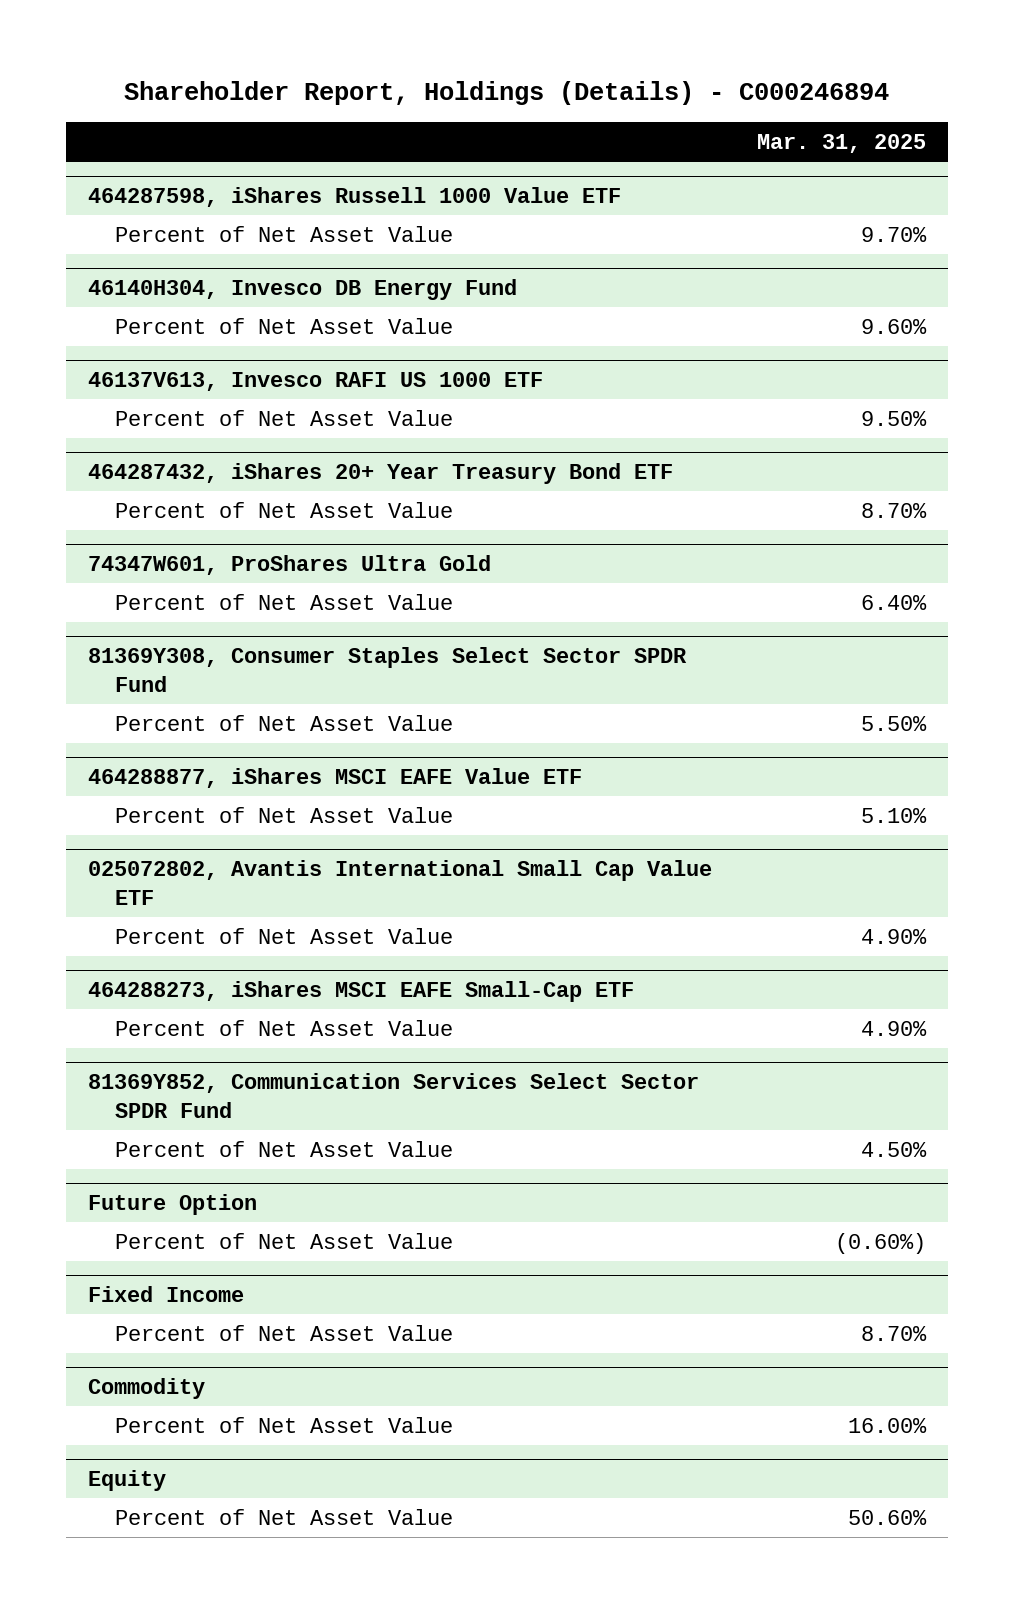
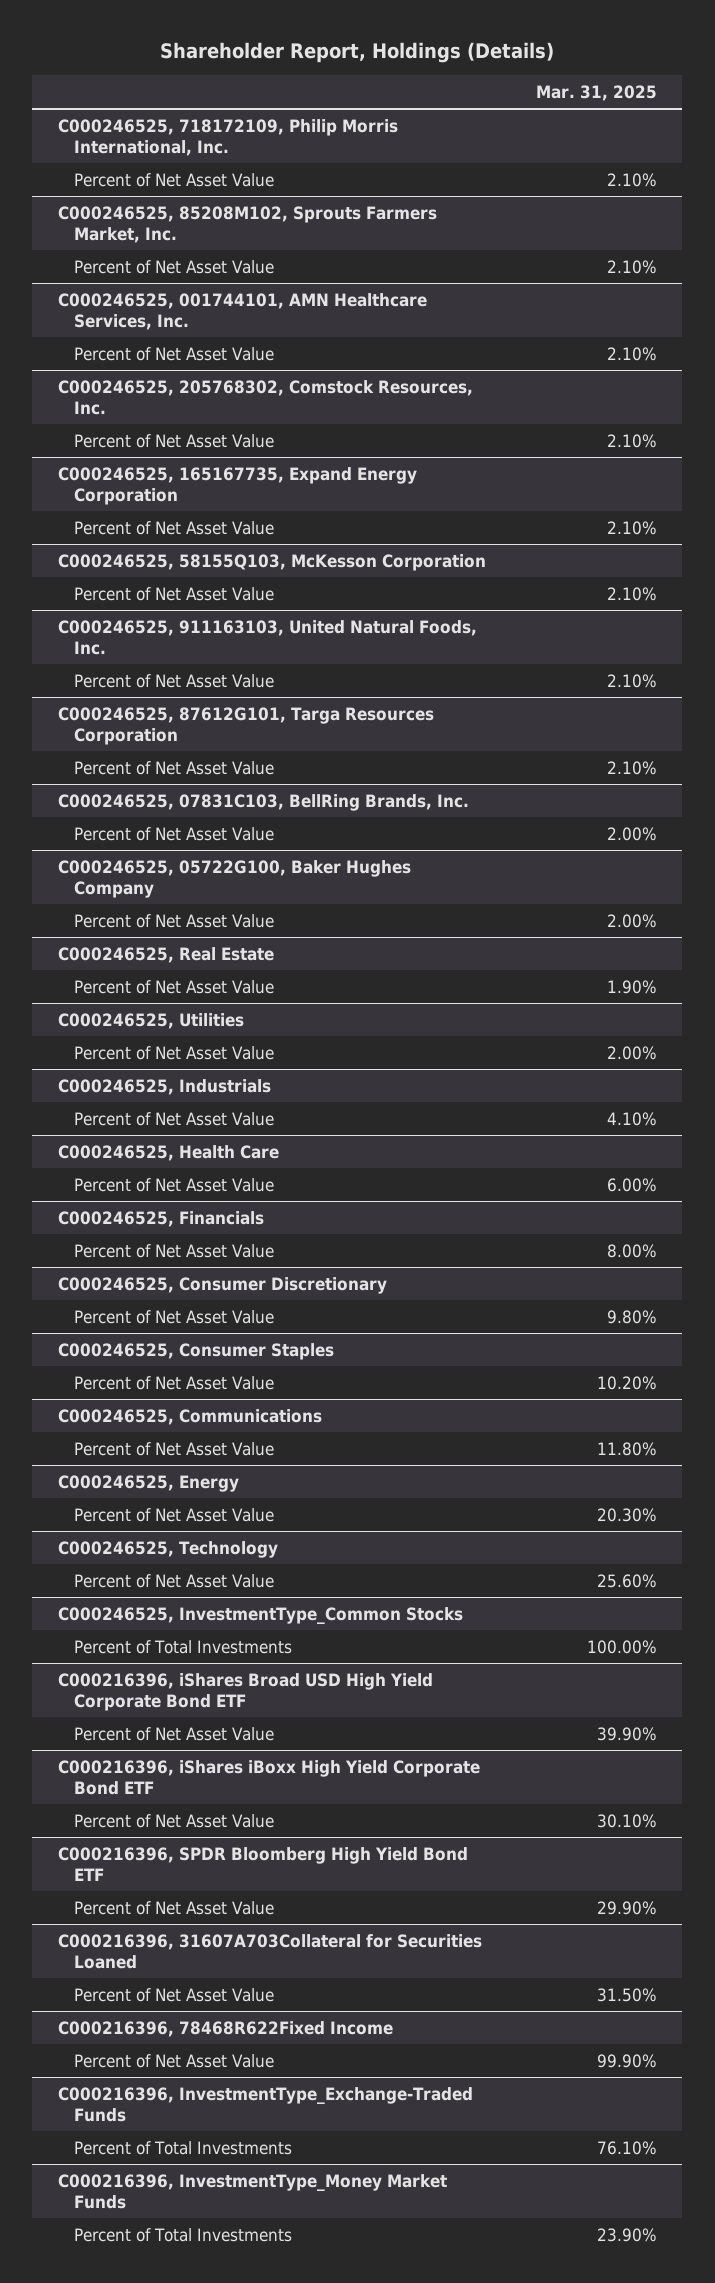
- Shareholder Report, Holdings (Details) - C000246894
+ Shareholder Report, Holdings (Details)
- 464287598, iShares Russell 1000 Value ETF
- Percent of Net Asset Value | 9.70%
- 46140H304, Invesco DB Energy Fund
- Percent of Net Asset Value | 9.60%
- 46137V613, Invesco RAFI US 1000 ETF
- Percent of Net Asset Value | 9.50%
- 464287432, iShares 20+ Year Treasury Bond ETF
- Percent of Net Asset Value | 8.70%
- 74347W601, ProShares Ultra Gold
- Percent of Net Asset Value | 6.40%
- 81369Y308, Consumer Staples Select Sector SPDR Fund
- Percent of Net Asset Value | 5.50%
- 464288877, iShares MSCI EAFE Value ETF
- Percent of Net Asset Value | 5.10%
- 025072802, Avantis International Small Cap Value ETF
- Percent of Net Asset Value | 4.90%
- 464288273, iShares MSCI EAFE Small-Cap ETF
- Percent of Net Asset Value | 4.90%
- 81369Y852, Communication Services Select Sector SPDR Fund
- Percent of Net Asset Value | 4.50%
- Future Option
- Percent of Net Asset Value | (0.60%)
- Fixed Income
- Percent of Net Asset Value | 8.70%
- Commodity
- Percent of Net Asset Value | 16.00%
- Equity
- Percent of Net Asset Value | 50.60%
+ C000246525, 718172109, Philip Morris International, Inc.
+ Percent of Net Asset Value | 2.10%
+ C000246525, 85208M102, Sprouts Farmers Market, Inc.
+ Percent of Net Asset Value | 2.10%
+ C000246525, 001744101, AMN Healthcare Services, Inc.
+ Percent of Net Asset Value | 2.10%
+ C000246525, 205768302, Comstock Resources, Inc.
+ Percent of Net Asset Value | 2.10%
+ C000246525, 165167735, Expand Energy Corporation
+ Percent of Net Asset Value | 2.10%
+ C000246525, 58155Q103, McKesson Corporation
+ Percent of Net Asset Value | 2.10%
+ C000246525, 911163103, United Natural Foods, Inc.
+ Percent of Net Asset Value | 2.10%
+ C000246525, 87612G101, Targa Resources Corporation
+ Percent of Net Asset Value | 2.10%
+ C000246525, 07831C103, BellRing Brands, Inc.
+ Percent of Net Asset Value | 2.00%
+ C000246525, 05722G100, Baker Hughes Company
+ Percent of Net Asset Value | 2.00%
+ C000246525, Real Estate
+ Percent of Net Asset Value | 1.90%
+ C000246525, Utilities
+ Percent of Net Asset Value | 2.00%
+ C000246525, Industrials
+ Percent of Net Asset Value | 4.10%
+ C000246525, Health Care
+ Percent of Net Asset Value | 6.00%
+ C000246525, Financials
+ Percent of Net Asset Value | 8.00%
+ C000246525, Consumer Discretionary
+ Percent of Net Asset Value | 9.80%
+ C000246525, Consumer Staples
+ Percent of Net Asset Value | 10.20%
+ C000246525, Communications
+ Percent of Net Asset Value | 11.80%
+ C000246525, Energy
+ Percent of Net Asset Value | 20.30%
+ C000246525, Technology
+ Percent of Net Asset Value | 25.60%
+ C000246525, InvestmentType_Common Stocks
+ Percent of Total Investments | 100.00%
+ C000216396, iShares Broad USD High Yield Corporate Bond ETF
+ Percent of Net Asset Value | 39.90%
+ C000216396, iShares iBoxx High Yield Corporate Bond ETF
+ Percent of Net Asset Value | 30.10%
+ C000216396, SPDR Bloomberg High Yield Bond ETF
+ Percent of Net Asset Value | 29.90%
+ C000216396, 31607A703Collateral for Securities Loaned
+ Percent of Net Asset Value | 31.50%
+ C000216396, 78468R622Fixed Income
+ Percent of Net Asset Value | 99.90%
+ C000216396, InvestmentType_Exchange-Traded Funds
+ Percent of Total Investments | 76.10%
+ C000216396, InvestmentType_Money Market Funds
+ Percent of Total Investments | 23.90%

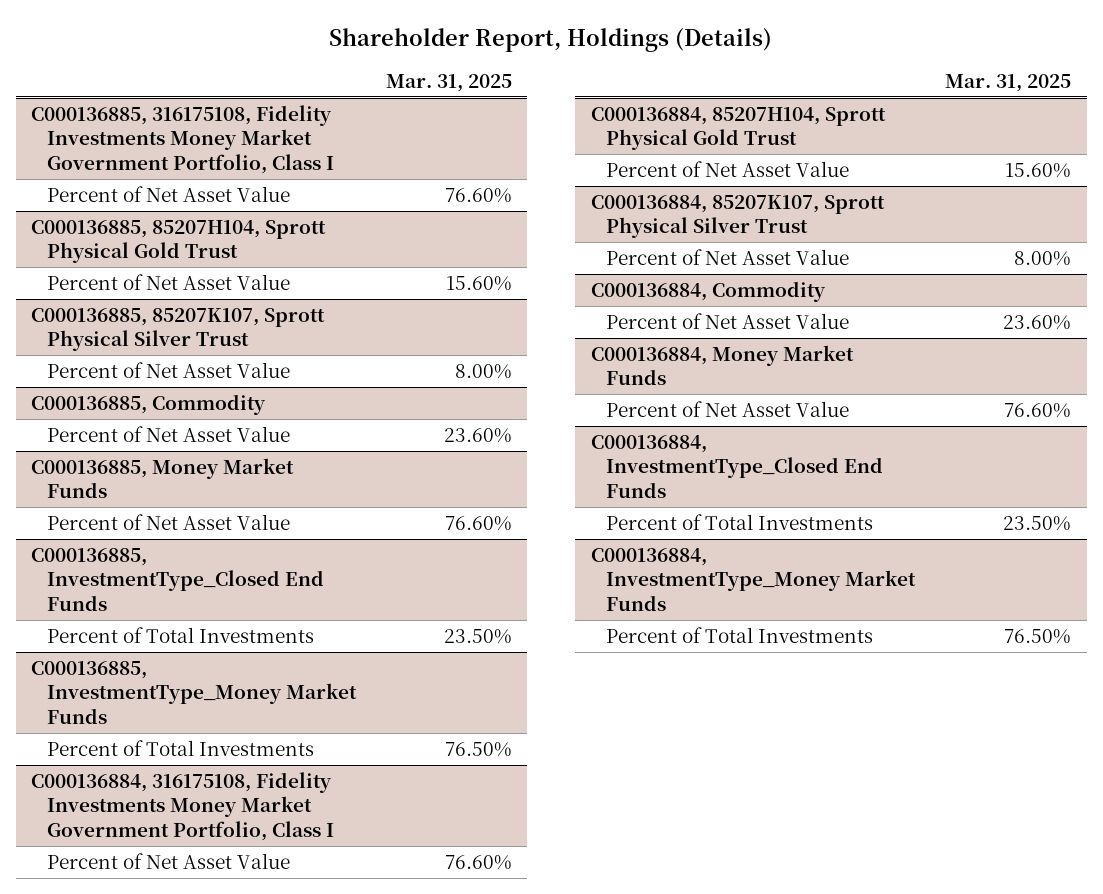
- C000246525, 718172109, Philip Morris International, Inc.
- Percent of Net Asset Value | 2.10%
- C000246525, 85208M102, Sprouts Farmers Market, Inc.
- Percent of Net Asset Value | 2.10%
- C000246525, 001744101, AMN Healthcare Services, Inc.
- Percent of Net Asset Value | 2.10%
- C000246525, 205768302, Comstock Resources, Inc.
- Percent of Net Asset Value | 2.10%
- C000246525, 165167735, Expand Energy Corporation
- Percent of Net Asset Value | 2.10%
- C000246525, 58155Q103, McKesson Corporation
- Percent of Net Asset Value | 2.10%
- C000246525, 911163103, United Natural Foods, Inc.
- Percent of Net Asset Value | 2.10%
- C000246525, 87612G101, Targa Resources Corporation
- Percent of Net Asset Value | 2.10%
- C000246525, 07831C103, BellRing Brands, Inc.
- Percent of Net Asset Value | 2.00%
- C000246525, 05722G100, Baker Hughes Company
- Percent of Net Asset Value | 2.00%
- C000246525, Real Estate
- Percent of Net Asset Value | 1.90%
- C000246525, Utilities
- Percent of Net Asset Value | 2.00%
- C000246525, Industrials
- Percent of Net Asset Value | 4.10%
- C000246525, Health Care
- Percent of Net Asset Value | 6.00%
- C000246525, Financials
+ C000136885, 316175108, Fidelity Investments Money Market Government Portfolio, Class I
+ Percent of Net Asset Value | 76.60%
+ C000136885, 85207H104, Sprott Physical Gold Trust
+ Percent of Net Asset Value | 15.60%
+ C000136885, 85207K107, Sprott Physical Silver Trust
- C000246525, Consumer Discretionary
- Percent of Net Asset Value | 9.80%
- C000246525, Consumer Staples
- Percent of Net Asset Value | 10.20%
- C000246525, Communications
- Percent of Net Asset Value | 11.80%
- C000246525, Energy
- Percent of Net Asset Value | 20.30%
- C000246525, Technology
- Percent of Net Asset Value | 25.60%
- C000246525, InvestmentType_Common Stocks
- Percent of Total Investments | 100.00%
- C000216396, iShares Broad USD High Yield Corporate Bond ETF
- Percent of Net Asset Value | 39.90%
- C000216396, iShares iBoxx High Yield Corporate Bond ETF
- Percent of Net Asset Value | 30.10%
- C000216396, SPDR Bloomberg High Yield Bond ETF
- Percent of Net Asset Value | 29.90%
- C000216396, 31607A703Collateral for Securities Loaned
- Percent of Net Asset Value | 31.50%
- C000216396, 78468R622Fixed Income
- Percent of Net Asset Value | 99.90%
- C000216396, InvestmentType_Exchange-Traded Funds
- Percent of Total Investments | 76.10%
- C000216396, InvestmentType_Money Market Funds
- Percent of Total Investments | 23.90%
+ C000136885, Commodity
+ Percent of Net Asset Value | 23.60%
+ C000136885, Money Market Funds
+ Percent of Net Asset Value | 76.60%
+ C000136885, InvestmentType_Closed End Funds
+ Percent of Total Investments | 23.50%
+ C000136885, InvestmentType_Money Market Funds
+ Percent of Total Investments | 76.50%
+ C000136884, 316175108, Fidelity Investments Money Market Government Portfolio, Class I
+ Percent of Net Asset Value | 76.60%
+ C000136884, 85207H104, Sprott Physical Gold Trust
+ Percent of Net Asset Value | 15.60%
+ C000136884, 85207K107, Sprott Physical Silver Trust
+ Percent of Net Asset Value | 8.00%
+ C000136884, Commodity
+ Percent of Net Asset Value | 23.60%
+ C000136884, Money Market Funds
+ Percent of Net Asset Value | 76.60%
+ C000136884, InvestmentType_Closed End Funds
+ Percent of Total Investments | 23.50%
+ C000136884, InvestmentType_Money Market Funds
+ Percent of Total Investments | 76.50%

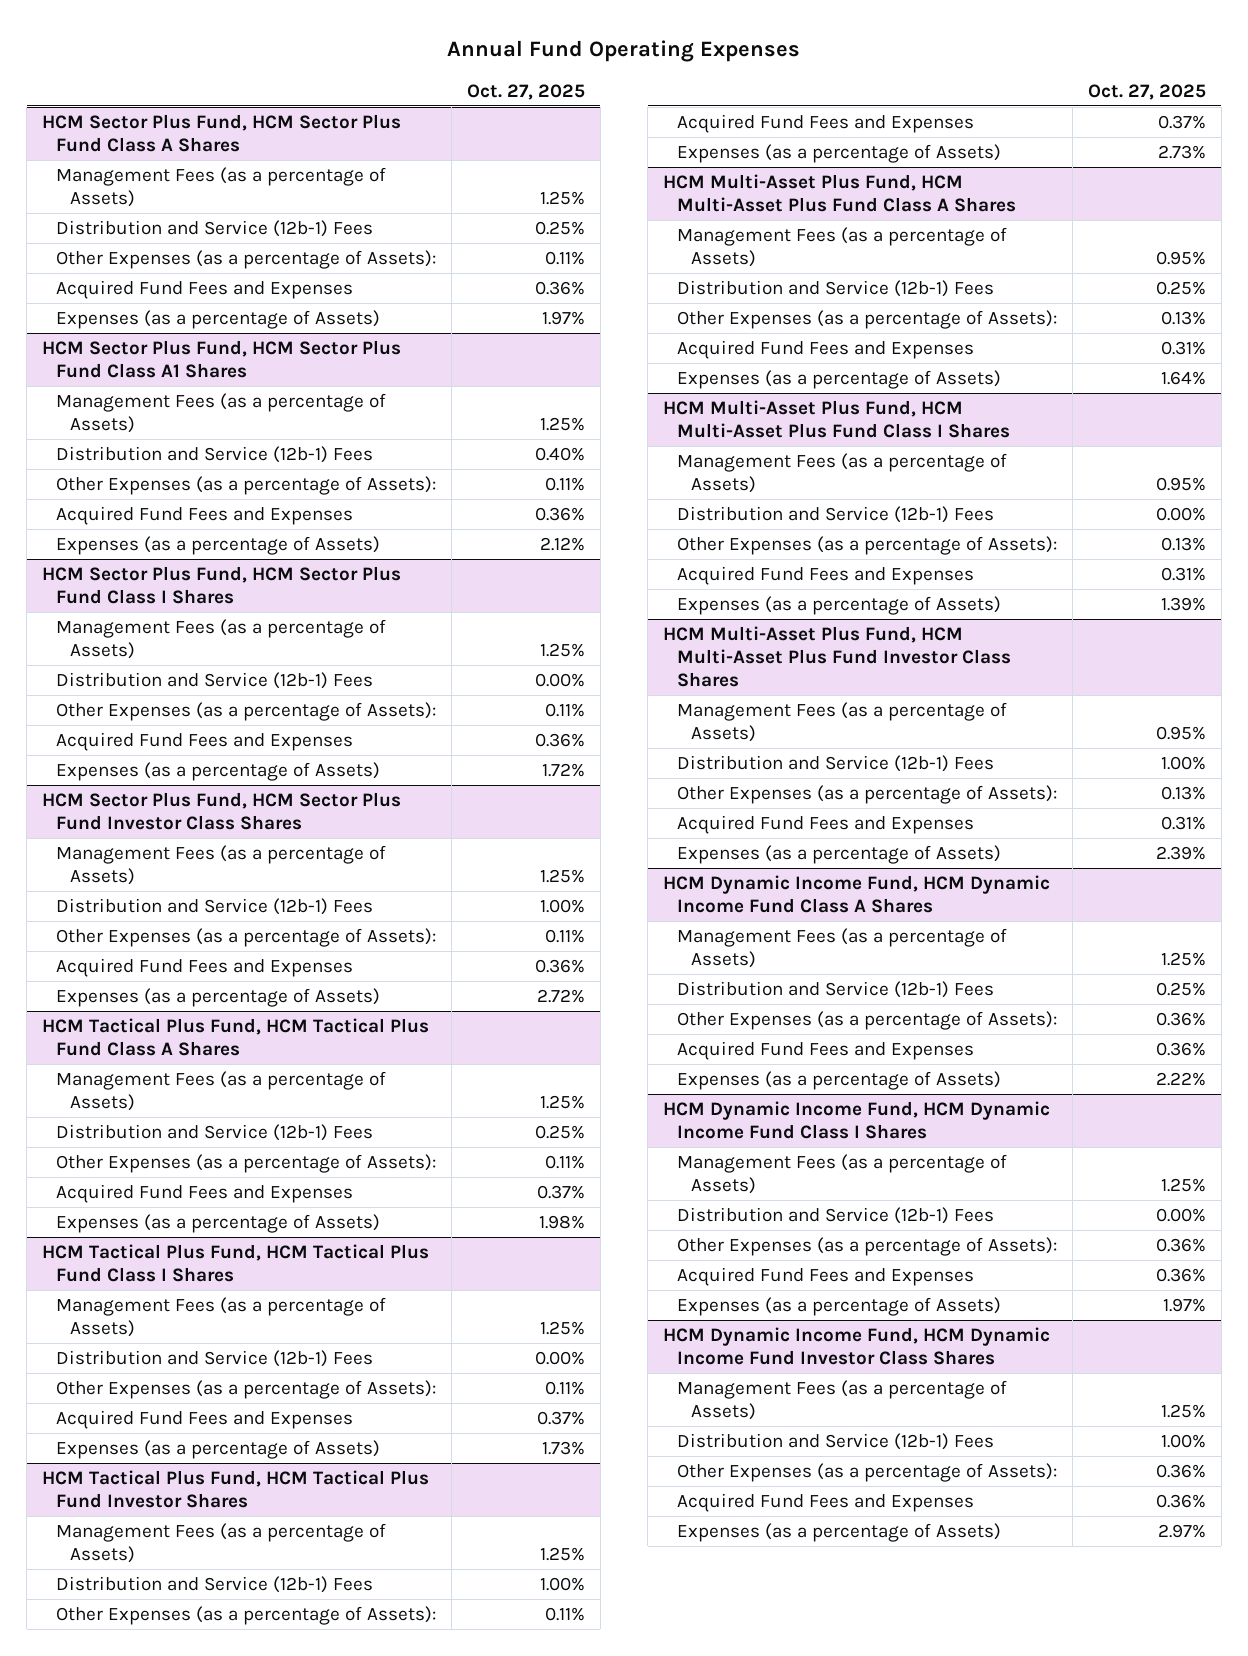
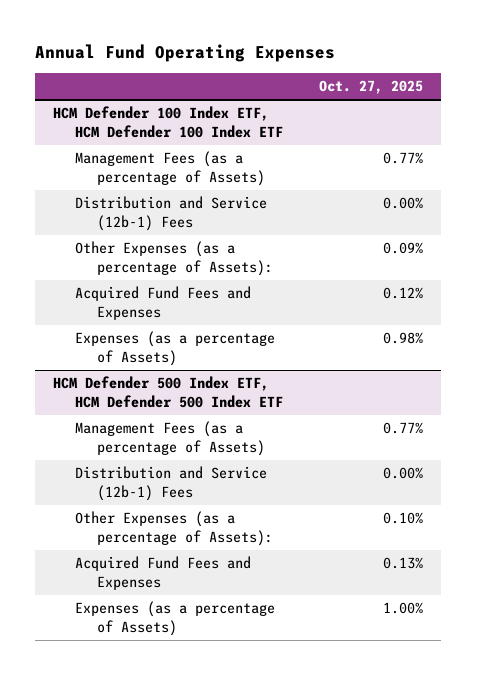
- HCM Sector Plus Fund, HCM Sector Plus Fund Class A Shares
- Management Fees (as a percentage of Assets) | 1.25%
- Distribution and Service (12b-1) Fees | 0.25%
- Other Expenses (as a percentage of Assets): | 0.11%
- Acquired Fund Fees and Expenses | 0.36%
- Expenses (as a percentage of Assets) | 1.97%
- HCM Sector Plus Fund, HCM Sector Plus Fund Class A1 Shares
- Management Fees (as a percentage of Assets) | 1.25%
- Distribution and Service (12b-1) Fees | 0.40%
- Other Expenses (as a percentage of Assets): | 0.11%
- Acquired Fund Fees and Expenses | 0.36%
- Expenses (as a percentage of Assets) | 2.12%
- HCM Sector Plus Fund, HCM Sector Plus Fund Class I Shares
- Management Fees (as a percentage of Assets) | 1.25%
- Distribution and Service (12b-1) Fees | 0.00%
- Other Expenses (as a percentage of Assets): | 0.11%
- Acquired Fund Fees and Expenses | 0.36%
- Expenses (as a percentage of Assets) | 1.72%
- HCM Sector Plus Fund, HCM Sector Plus Fund Investor Class Shares
- Management Fees (as a percentage of Assets) | 1.25%
- Distribution and Service (12b-1) Fees | 1.00%
- Other Expenses (as a percentage of Assets): | 0.11%
- Acquired Fund Fees and Expenses | 0.36%
- Expenses (as a percentage of Assets) | 2.72%
- HCM Tactical Plus Fund, HCM Tactical Plus Fund Class A Shares
- Management Fees (as a percentage of Assets) | 1.25%
- Distribution and Service (12b-1) Fees | 0.25%
- Other Expenses (as a percentage of Assets): | 0.11%
- Acquired Fund Fees and Expenses | 0.37%
- Expenses (as a percentage of Assets) | 1.98%
- HCM Tactical Plus Fund, HCM Tactical Plus Fund Class I Shares
- Management Fees (as a percentage of Assets) | 1.25%
- Distribution and Service (12b-1) Fees | 0.00%
- Other Expenses (as a percentage of Assets): | 0.11%
- Acquired Fund Fees and Expenses | 0.37%
- Expenses (as a percentage of Assets) | 1.73%
- HCM Tactical Plus Fund, HCM Tactical Plus Fund Investor Shares
- Management Fees (as a percentage of Assets) | 1.25%
- Distribution and Service (12b-1) Fees | 1.00%
- Other Expenses (as a percentage of Assets): | 0.11%
- Acquired Fund Fees and Expenses | 0.37%
- Expenses (as a percentage of Assets) | 2.73%
- HCM Multi-Asset Plus Fund, HCM Multi-Asset Plus Fund Class A Shares
- Management Fees (as a percentage of Assets) | 0.95%
- Distribution and Service (12b-1) Fees | 0.25%
- Other Expenses (as a percentage of Assets): | 0.13%
- Acquired Fund Fees and Expenses | 0.31%
- Expenses (as a percentage of Assets) | 1.64%
- HCM Multi-Asset Plus Fund, HCM Multi-Asset Plus Fund Class I Shares
- Management Fees (as a percentage of Assets) | 0.95%
+ HCM Defender 100 Index ETF, HCM Defender 100 Index ETF
+ Management Fees (as a percentage of Assets) | 0.77%
- Other Expenses (as a percentage of Assets): | 0.13%
- Acquired Fund Fees and Expenses | 0.31%
- Expenses (as a percentage of Assets) | 1.39%
- HCM Multi-Asset Plus Fund, HCM Multi-Asset Plus Fund Investor Class Shares
- Management Fees (as a percentage of Assets) | 0.95%
- Distribution and Service (12b-1) Fees | 1.00%
- Other Expenses (as a percentage of Assets): | 0.13%
- Acquired Fund Fees and Expenses | 0.31%
- Expenses (as a percentage of Assets) | 2.39%
- HCM Dynamic Income Fund, HCM Dynamic Income Fund Class A Shares
- Management Fees (as a percentage of Assets) | 1.25%
- Distribution and Service (12b-1) Fees | 0.25%
- Other Expenses (as a percentage of Assets): | 0.36%
- Acquired Fund Fees and Expenses | 0.36%
- Expenses (as a percentage of Assets) | 2.22%
- HCM Dynamic Income Fund, HCM Dynamic Income Fund Class I Shares
- Management Fees (as a percentage of Assets) | 1.25%
+ Other Expenses (as a percentage of Assets): | 0.09%
+ Acquired Fund Fees and Expenses | 0.12%
+ Expenses (as a percentage of Assets) | 0.98%
+ HCM Defender 500 Index ETF, HCM Defender 500 Index ETF
+ Management Fees (as a percentage of Assets) | 0.77%
- Other Expenses (as a percentage of Assets): | 0.36%
- Acquired Fund Fees and Expenses | 0.36%
- Expenses (as a percentage of Assets) | 1.97%
- HCM Dynamic Income Fund, HCM Dynamic Income Fund Investor Class Shares
- Management Fees (as a percentage of Assets) | 1.25%
- Distribution and Service (12b-1) Fees | 1.00%
- Other Expenses (as a percentage of Assets): | 0.36%
- Acquired Fund Fees and Expenses | 0.36%
- Expenses (as a percentage of Assets) | 2.97%
+ Other Expenses (as a percentage of Assets): | 0.10%
+ Acquired Fund Fees and Expenses | 0.13%
+ Expenses (as a percentage of Assets) | 1.00%

